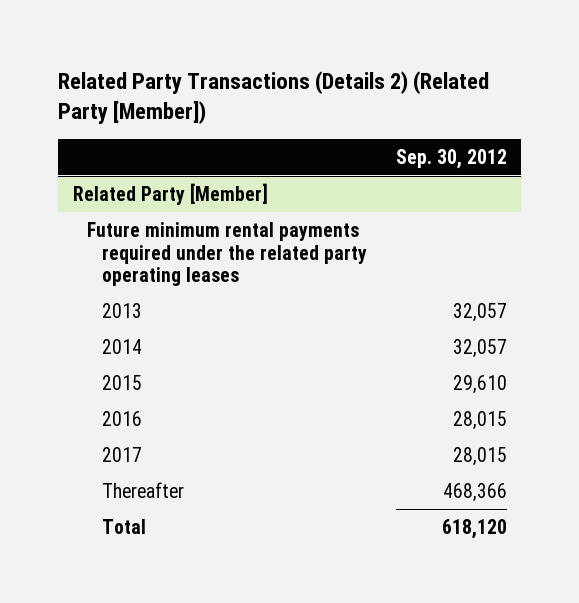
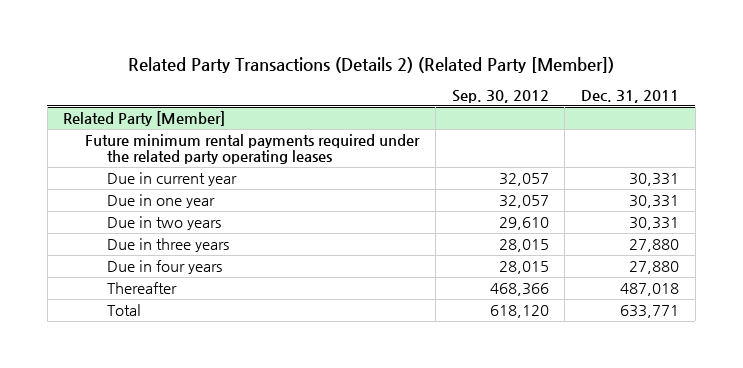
- | Sep. 30, 2012
+ | Sep. 30, 2012 | Dec. 31, 2011
@ Related Party [Member]
- 2013 | 32,057
- 2014 | 32,057
- 2015 | 29,610
- 2016 | 28,015
- 2017 | 28,015
+ Due in current year | 32,057 | 30,331
+ Due in one year | 32,057 | 30,331
+ Due in two years | 29,610 | 30,331
+ Due in three years | 28,015 | 27,880
+ Due in four years | 28,015 | 27,880

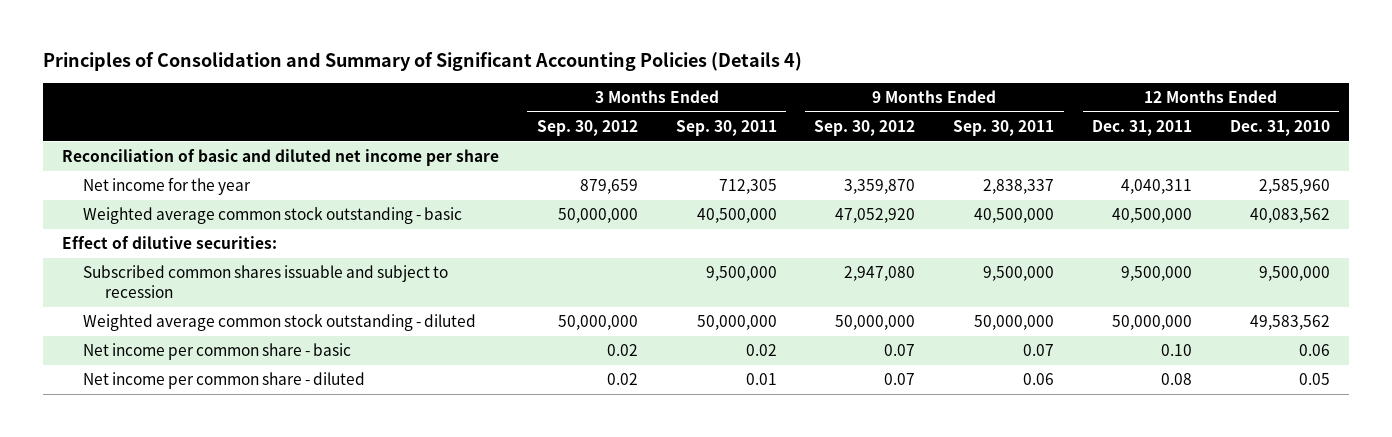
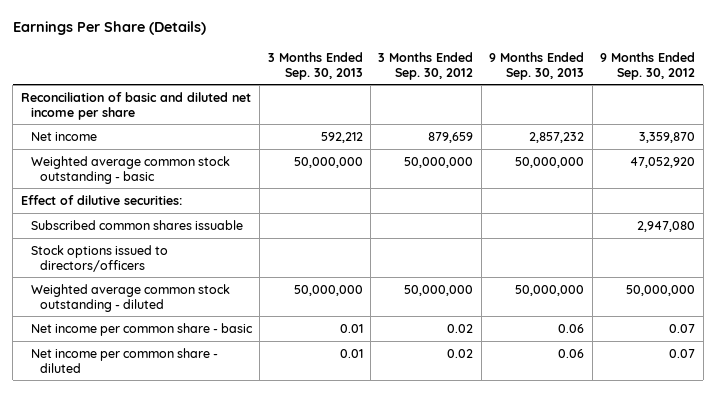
- Principles of Consolidation and Summary of Significant Accounting Policies (Details 4)
+ Earnings Per Share (Details)
- | 3 Months Ended Sep. 30, 2012 | 3 Months Ended Sep. 30, 2011 | 9 Months Ended Sep. 30, 2012 | 9 Months Ended Sep. 30, 2011 | 12 Months Ended Dec. 31, 2011 | 12 Months Ended Dec. 31, 2010
+ | 3 Months Ended Sep. 30, 2013 | 3 Months Ended Sep. 30, 2012 | 9 Months Ended Sep. 30, 2013 | 9 Months Ended Sep. 30, 2012
- Net income for the year | 879,659 | 712,305 | 3,359,870 | 2,838,337 | 4,040,311 | 2,585,960
+ Net income | 592,212 | 879,659 | 2,857,232 | 3,359,870
- Subscribed common shares issuable and subject to recession | | 9,500,000 | 2,947,080 | 9,500,000 | 9,500,000 | 9,500,000
+ Subscribed common shares issuable | | | | 2,947,080
+ Stock options issued to directors/officers

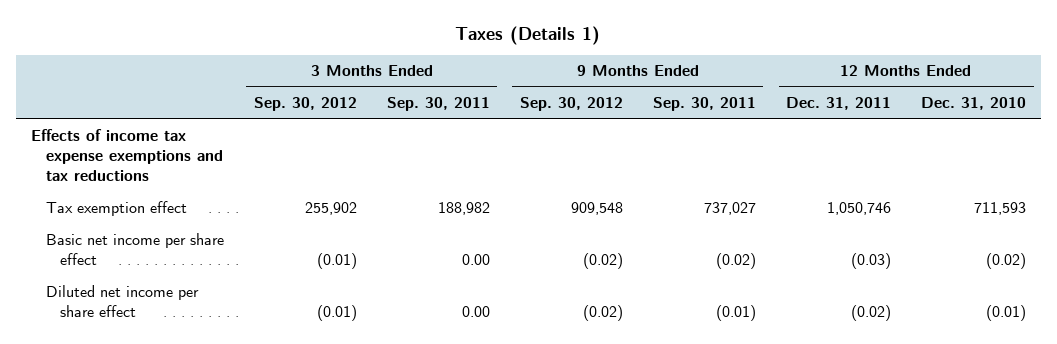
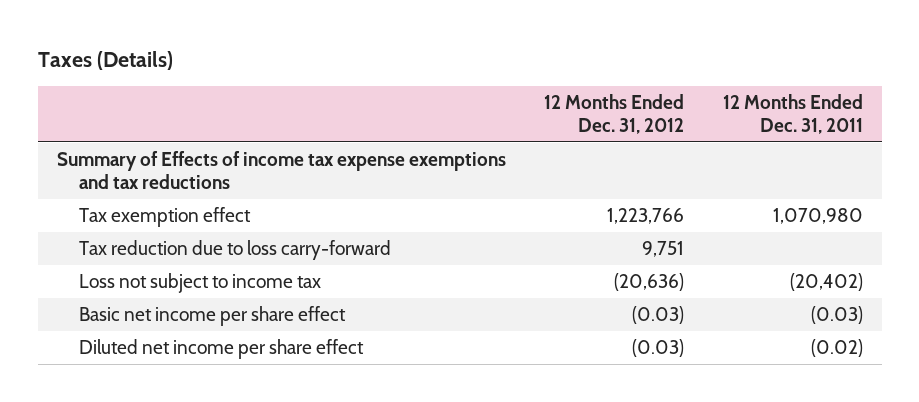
- Taxes (Details 1)
+ Taxes (Details)
- | 3 Months Ended Sep. 30, 2012 | 3 Months Ended Sep. 30, 2011 | 9 Months Ended Sep. 30, 2012 | 9 Months Ended Sep. 30, 2011 | 12 Months Ended Dec. 31, 2011 | 12 Months Ended Dec. 31, 2010
+ | 12 Months Ended Dec. 31, 2012 | 12 Months Ended Dec. 31, 2011
- Effects of income tax expense exemptions and tax reductions
- Tax exemption effect | 255,902 | 188,982 | 909,548 | 737,027 | 1,050,746 | 711,593
+ Summary of Effects of income tax expense exemptions and tax reductions
+ Tax exemption effect | 1,223,766 | 1,070,980
+ Tax reduction due to loss carry-forward | 9,751 |
+ Loss not subject to income tax | (20,636) | (20,402)

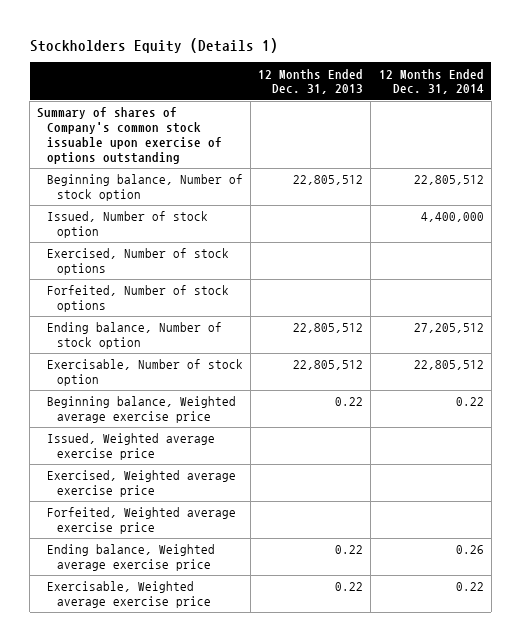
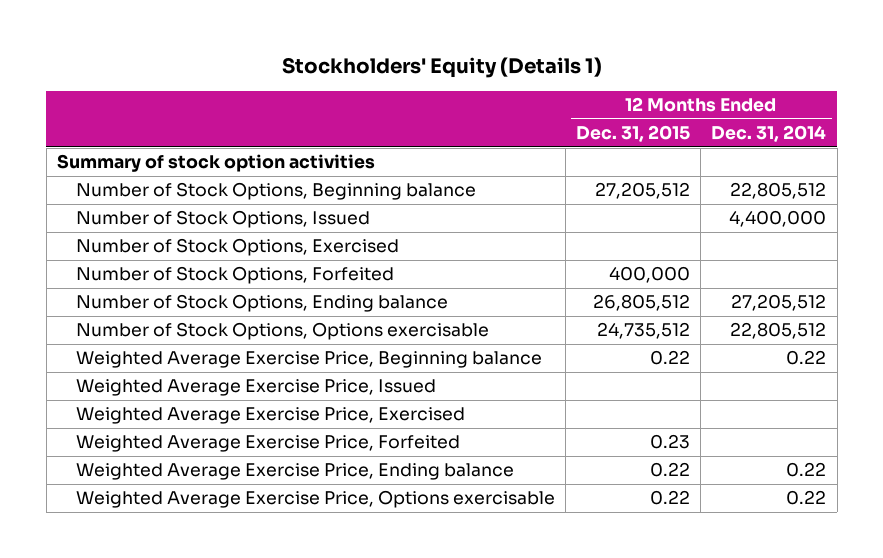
- Stockholders Equity (Details 1)
+ Stockholders' Equity (Details 1)
- | 12 Months Ended Dec. 31, 2013 | 12 Months Ended Dec. 31, 2014
+ | 12 Months Ended Dec. 31, 2015 | 12 Months Ended Dec. 31, 2014
- Summary of shares of Company's common stock issuable upon exercise of options outstanding
- Beginning balance, Number of stock option | 22,805,512 | 22,805,512
- Issued, Number of stock option | | 4,400,000
- Exercised, Number of stock options
- Forfeited, Number of stock options
- Ending balance, Number of stock option | 22,805,512 | 27,205,512
- Exercisable, Number of stock option | 22,805,512 | 22,805,512
- Beginning balance, Weighted average exercise price | 0.22 | 0.22
- Issued, Weighted average exercise price
- Exercised, Weighted average exercise price
- Forfeited, Weighted average exercise price
- Ending balance, Weighted average exercise price | 0.22 | 0.26
- Exercisable, Weighted average exercise price | 0.22 | 0.22
+ Summary of stock option activities
+ Number of Stock Options, Beginning balance | 27,205,512 | 22,805,512
+ Number of Stock Options, Issued | | 4,400,000
+ Number of Stock Options, Exercised
+ Number of Stock Options, Forfeited | 400,000 |
+ Number of Stock Options, Ending balance | 26,805,512 | 27,205,512
+ Number of Stock Options, Options exercisable | 24,735,512 | 22,805,512
+ Weighted Average Exercise Price, Beginning balance | 0.22 | 0.22
+ Weighted Average Exercise Price, Issued
+ Weighted Average Exercise Price, Exercised
+ Weighted Average Exercise Price, Forfeited | 0.23 |
+ Weighted Average Exercise Price, Ending balance | 0.22 | 0.22
+ Weighted Average Exercise Price, Options exercisable | 0.22 | 0.22

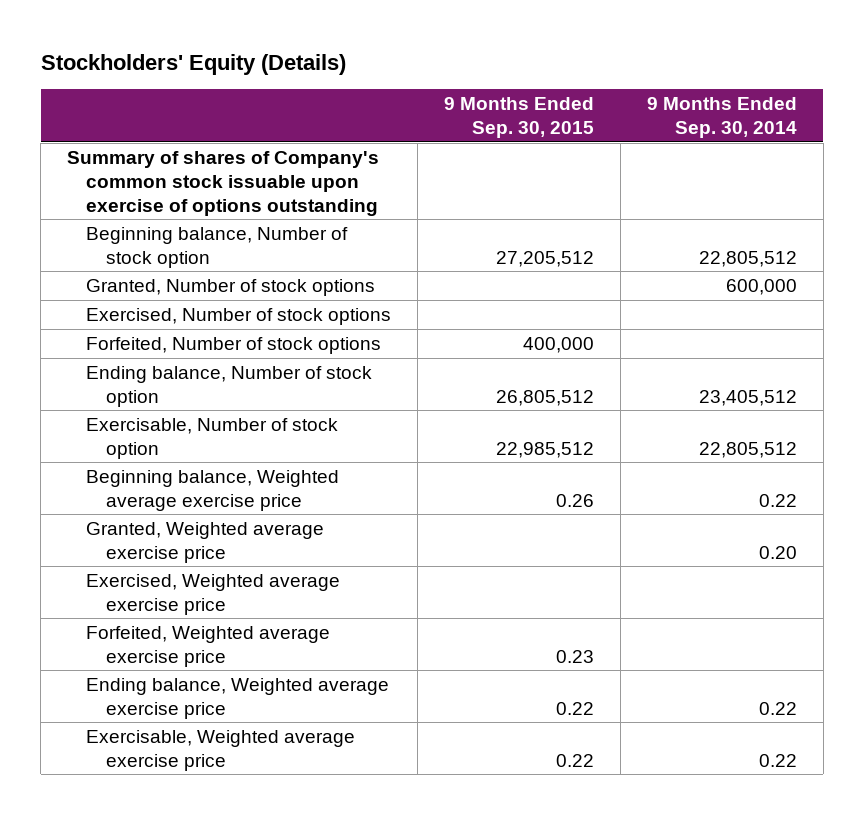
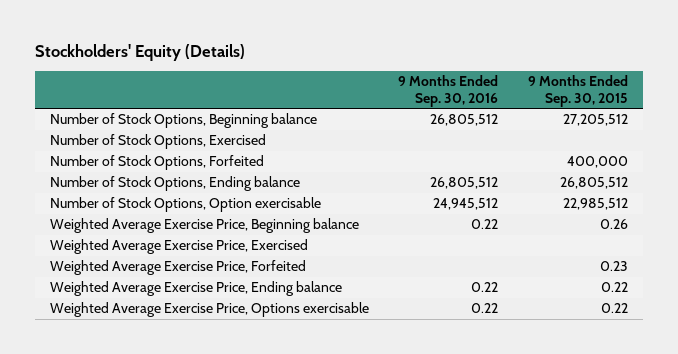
- | 9 Months Ended Sep. 30, 2015 | 9 Months Ended Sep. 30, 2014
+ | 9 Months Ended Sep. 30, 2016 | 9 Months Ended Sep. 30, 2015
- Summary of shares of Company's common stock issuable upon exercise of options outstanding
- Beginning balance, Number of stock option | 27,205,512 | 22,805,512
- Granted, Number of stock options | | 600,000
- Exercised, Number of stock options
- Forfeited, Number of stock options | 400,000 |
- Ending balance, Number of stock option | 26,805,512 | 23,405,512
- Exercisable, Number of stock option | 22,985,512 | 22,805,512
- Beginning balance, Weighted average exercise price | 0.26 | 0.22
- Granted, Weighted average exercise price | | 0.20
- Exercised, Weighted average exercise price
- Forfeited, Weighted average exercise price | 0.23 |
- Ending balance, Weighted average exercise price | 0.22 | 0.22
- Exercisable, Weighted average exercise price | 0.22 | 0.22
+ Number of Stock Options, Beginning balance | 26,805,512 | 27,205,512
+ Number of Stock Options, Exercised
+ Number of Stock Options, Forfeited | | 400,000
+ Number of Stock Options, Ending balance | 26,805,512 | 26,805,512
+ Number of Stock Options, Option exercisable | 24,945,512 | 22,985,512
+ Weighted Average Exercise Price, Beginning balance | 0.22 | 0.26
+ Weighted Average Exercise Price, Exercised
+ Weighted Average Exercise Price, Forfeited | | 0.23
+ Weighted Average Exercise Price, Ending balance | 0.22 | 0.22
+ Weighted Average Exercise Price, Options exercisable | 0.22 | 0.22

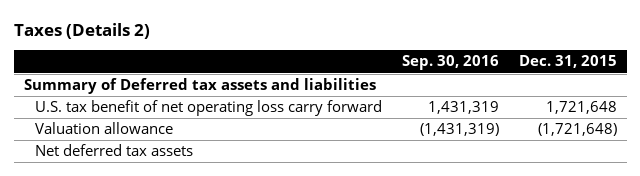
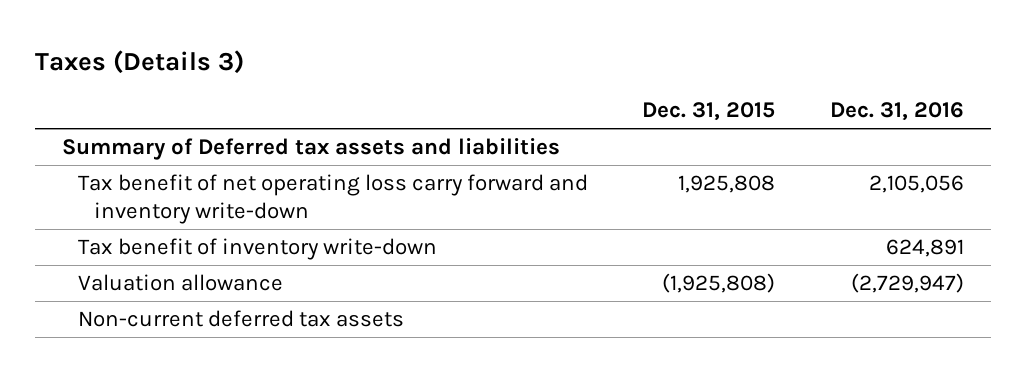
- Taxes (Details 2)
+ Taxes (Details 3)
- | Sep. 30, 2016 | Dec. 31, 2015
+ | Dec. 31, 2015 | Dec. 31, 2016
- U.S. tax benefit of net operating loss carry forward | 1,431,319 | 1,721,648
- Valuation allowance | (1,431,319) | (1,721,648)
- Net deferred tax assets
+ Tax benefit of net operating loss carry forward and inventory write-down | 1,925,808 | 2,105,056
+ Tax benefit of inventory write-down | | 624,891
+ Valuation allowance | (1,925,808) | (2,729,947)
+ Non-current deferred tax assets

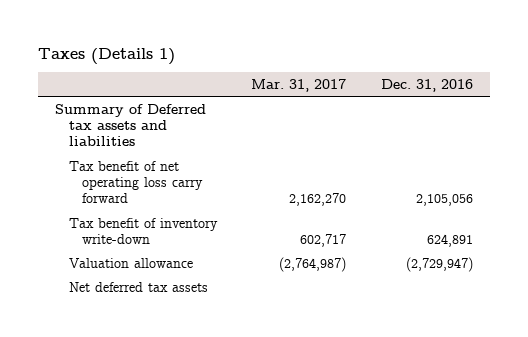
- Taxes (Details 3)
+ Taxes (Details 1)
- | Dec. 31, 2015 | Dec. 31, 2016
+ | Mar. 31, 2017 | Dec. 31, 2016
- Tax benefit of net operating loss carry forward and inventory write-down | 1,925,808 | 2,105,056
+ Tax benefit of net operating loss carry forward | 2,162,270 | 2,105,056
- Non-current deferred tax assets
+ Net deferred tax assets

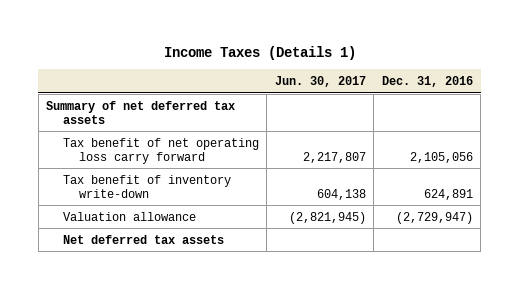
- Taxes (Details 1)
+ Income Taxes (Details 1)
- | Mar. 31, 2017 | Dec. 31, 2016
+ | Jun. 30, 2017 | Dec. 31, 2016
- Summary of Deferred tax assets and liabilities
+ Summary of net deferred tax assets

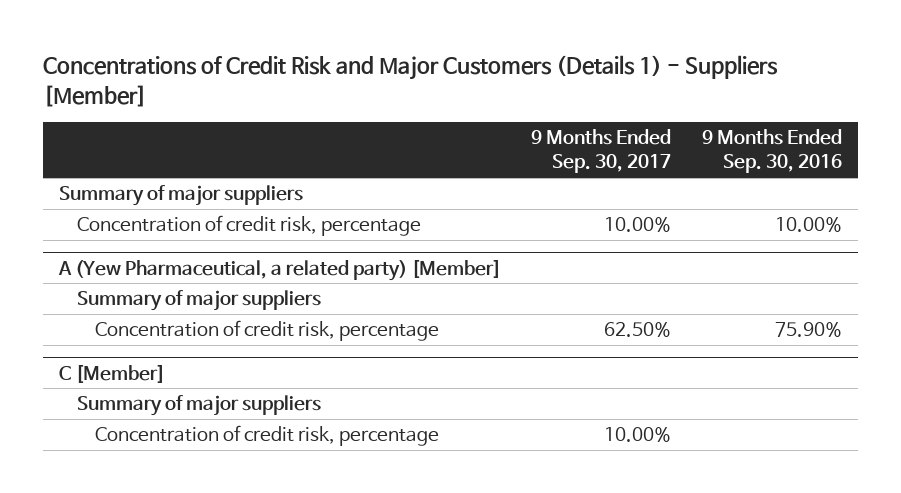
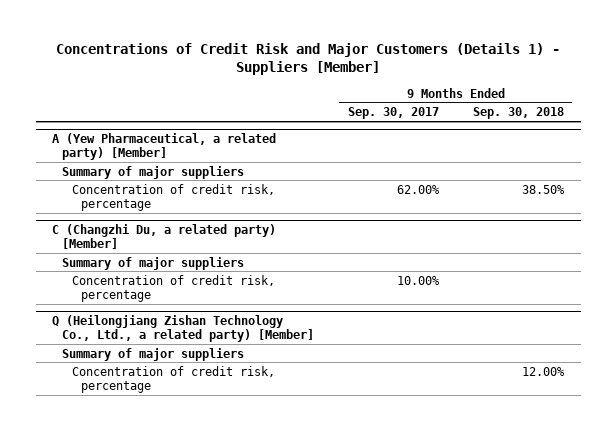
- | 9 Months Ended Sep. 30, 2017 | 9 Months Ended Sep. 30, 2016
+ | 9 Months Ended Sep. 30, 2017 | 9 Months Ended Sep. 30, 2018
- Summary of major suppliers
- Concentration of credit risk, percentage | 10.00% | 10.00%
@ A (Yew Pharmaceutical, a related party) [Member]
- Concentration of credit risk, percentage | 62.50% | 75.90%
- C [Member]
@ A (Yew Pharmaceutical, a related party) [Member]
+ Concentration of credit risk, percentage | 62.00% | 38.50%
+ C (Changzhi Du, a related party) [Member]
+ Q (Heilongjiang Zishan Technology Co., Ltd., a related party) [Member]
+ Summary of major suppliers
+ Concentration of credit risk, percentage | | 12.00%

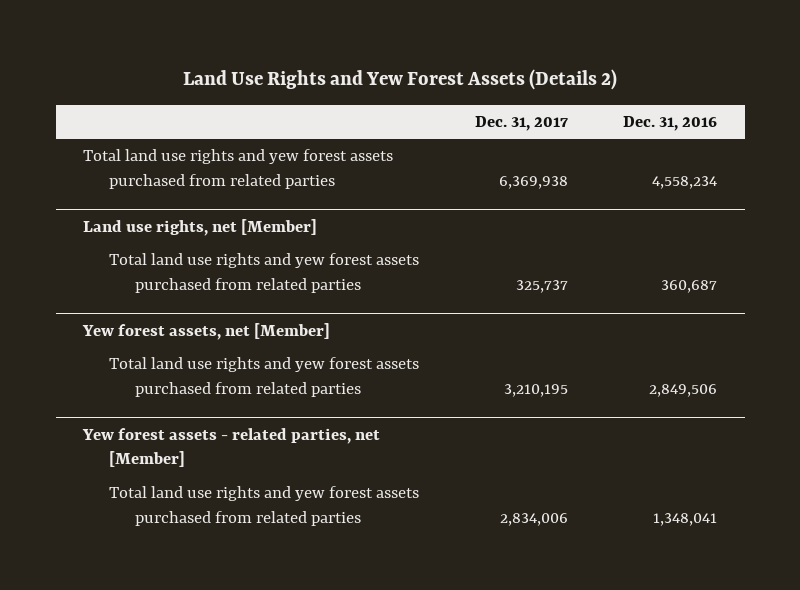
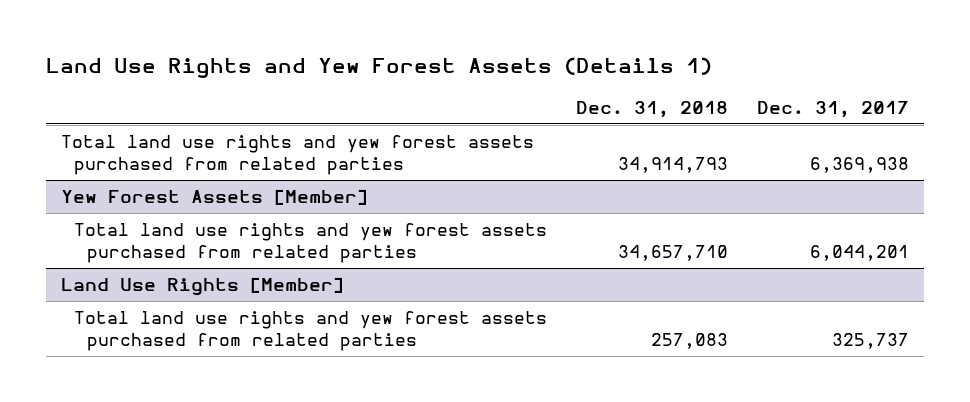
- Land Use Rights and Yew Forest Assets (Details 2)
+ Land Use Rights and Yew Forest Assets (Details 1)
- | Dec. 31, 2017 | Dec. 31, 2016
+ | Dec. 31, 2018 | Dec. 31, 2017
- Land use rights, net [Member]
+ Yew Forest Assets [Member]
+ Total land use rights and yew forest assets purchased from related parties | 34,657,710 | 6,044,201
+ Land Use Rights [Member]
- Yew forest assets, net [Member]
- Total land use rights and yew forest assets purchased from related parties | 3,210,195 | 2,849,506
- Yew forest assets - related parties, net [Member]
- Total land use rights and yew forest assets purchased from related parties | 2,834,006 | 1,348,041

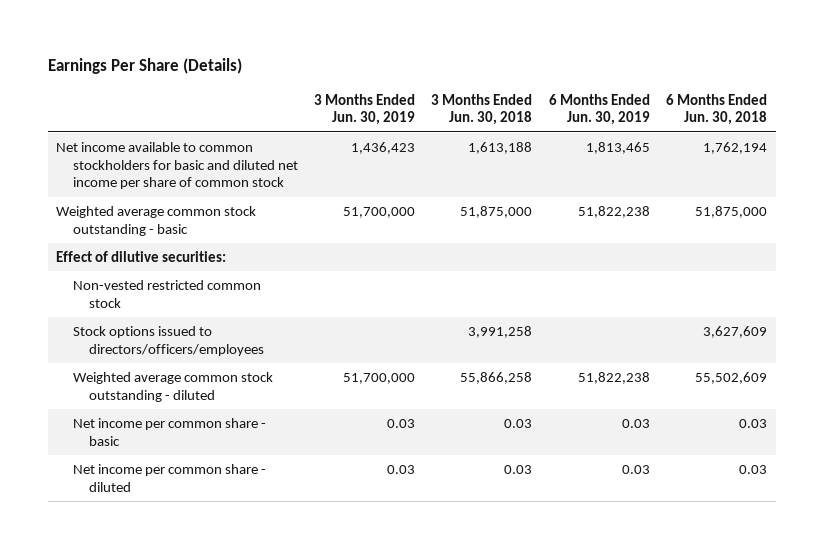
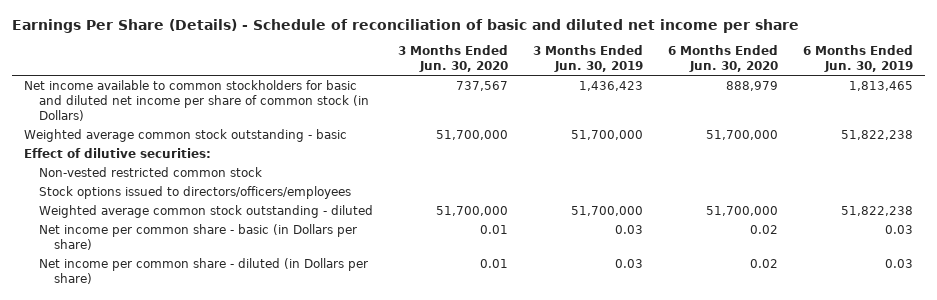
- Earnings Per Share (Details)
+ Earnings Per Share (Details) - Schedule of reconciliation of basic and diluted net income per share
- | 3 Months Ended Jun. 30, 2019 | 3 Months Ended Jun. 30, 2018 | 6 Months Ended Jun. 30, 2019 | 6 Months Ended Jun. 30, 2018
+ | 3 Months Ended Jun. 30, 2020 | 3 Months Ended Jun. 30, 2019 | 6 Months Ended Jun. 30, 2020 | 6 Months Ended Jun. 30, 2019
- Net income available to common stockholders for basic and diluted net income per share of common stock | 1,436,423 | 1,613,188 | 1,813,465 | 1,762,194
+ Net income available to common stockholders for basic and diluted net income per share of common stock (in Dollars) | 737,567 | 1,436,423 | 888,979 | 1,813,465
- Net income per common share - basic | 0.03 | 0.03 | 0.03 | 0.03
- Net income per common share - diluted | 0.03 | 0.03 | 0.03 | 0.03
+ Net income per common share - basic (in Dollars per share) | 0.01 | 0.03 | 0.02 | 0.03
+ Net income per common share - diluted (in Dollars per share) | 0.01 | 0.03 | 0.02 | 0.03

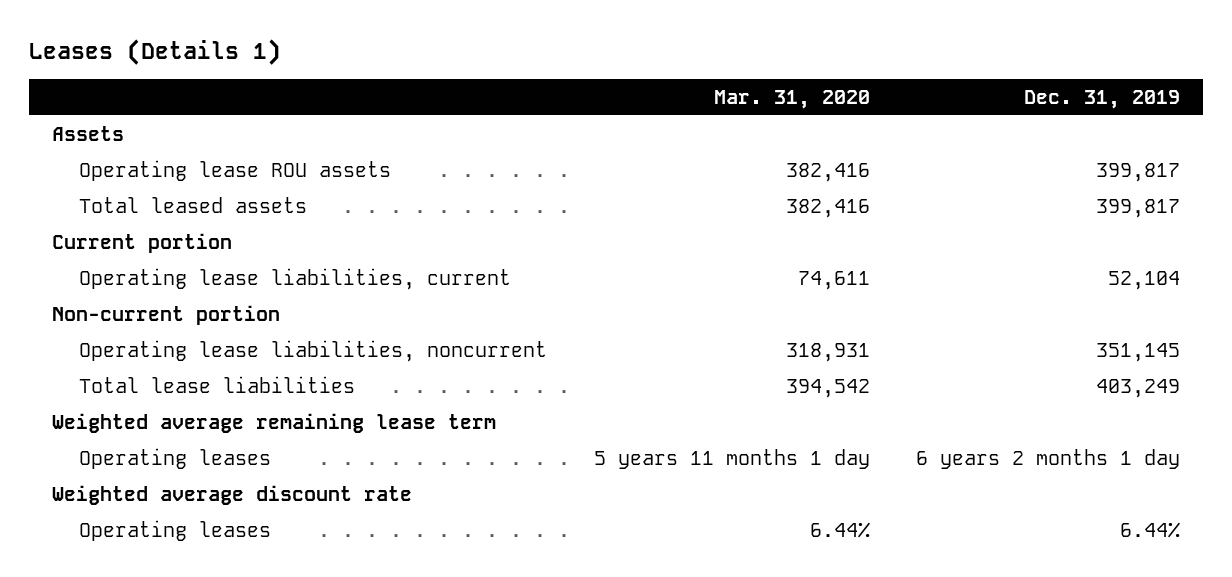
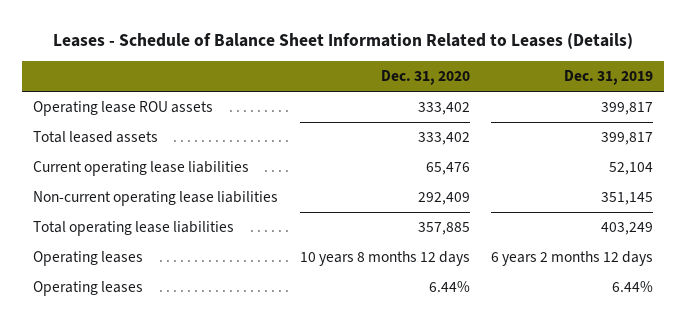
- Leases (Details 1)
+ Leases - Schedule of Balance Sheet Information Related to Leases (Details)
- | Mar. 31, 2020 | Dec. 31, 2019
+ | Dec. 31, 2020 | Dec. 31, 2019
- Assets
- Current portion
- Operating lease liabilities, current | 74,611 | 52,104
- Non-current portion
- Operating lease liabilities, noncurrent | 318,931 | 351,145
- Total lease liabilities | 394,542 | 403,249
- Weighted average remaining lease term
- Operating leases | 5 years 11 months 1 day | 6 years 2 months 1 day
- Weighted average discount rate
+ Current operating lease liabilities | 65,476 | 52,104
+ Non-current operating lease liabilities | 292,409 | 351,145
+ Total operating lease liabilities | 357,885 | 403,249
+ Operating leases | 10 years 8 months 12 days | 6 years 2 months 12 days

